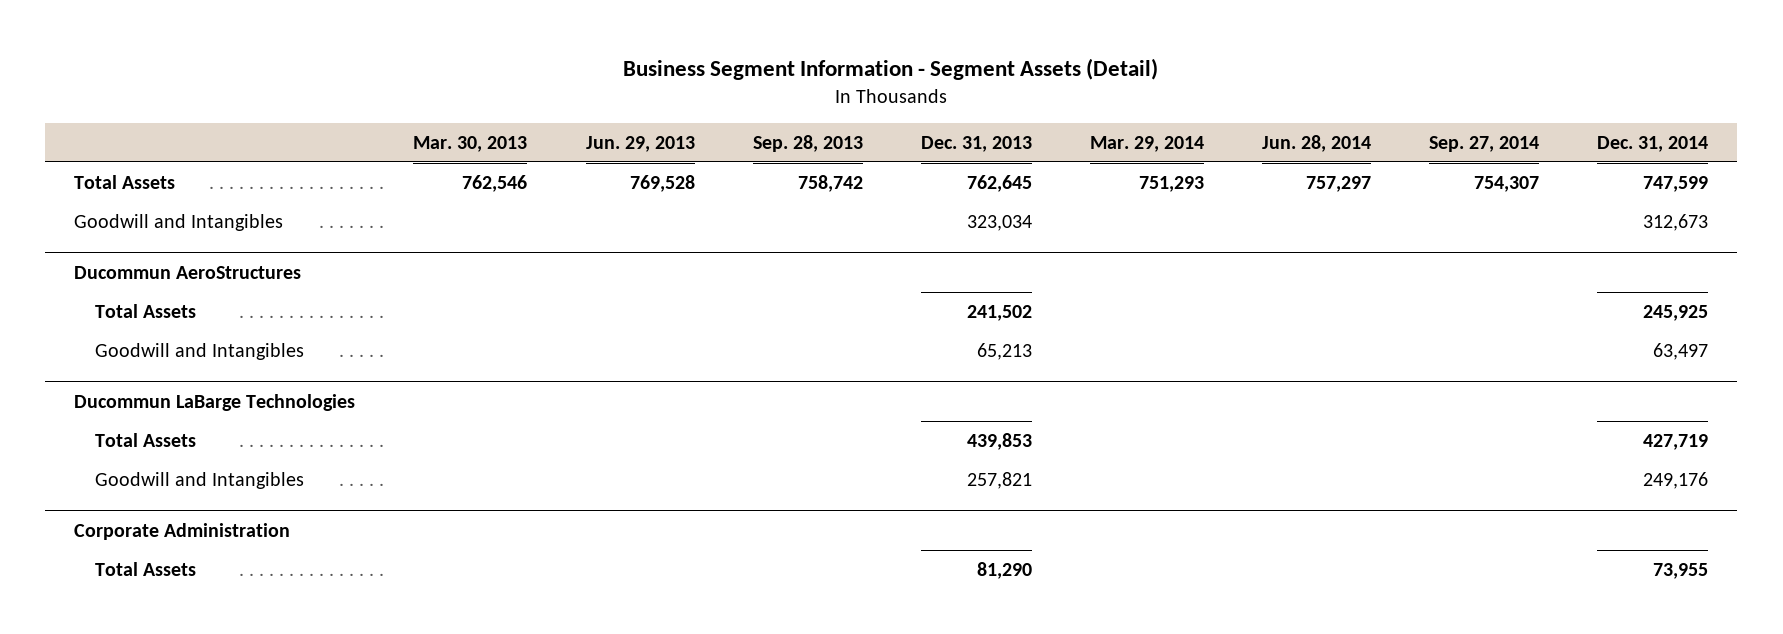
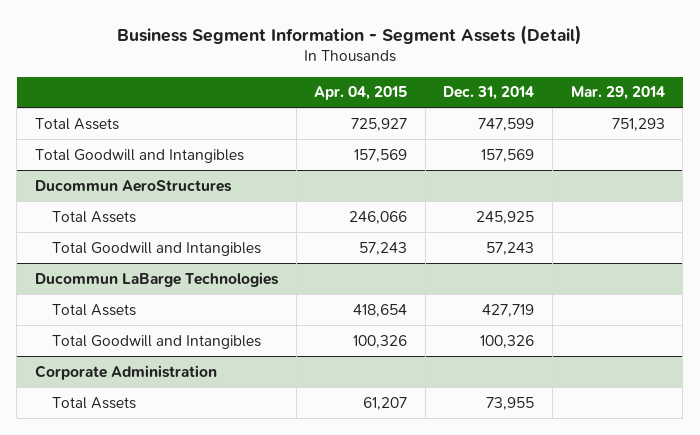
- | Mar. 30, 2013 | Jun. 29, 2013 | Sep. 28, 2013 | Dec. 31, 2013 | Mar. 29, 2014 | Jun. 28, 2014 | Sep. 27, 2014 | Dec. 31, 2014
+ | Apr. 04, 2015 | Dec. 31, 2014 | Mar. 29, 2014
- Goodwill and Intangibles | | | | 323,034 | | | | 312,673
+ Total Goodwill and Intangibles | 157,569 | 157,569 |
@ Ducommun AeroStructures
- Goodwill and Intangibles | | | | 65,213 | | | | 63,497
+ Total Goodwill and Intangibles | 57,243 | 57,243 |
@ Ducommun LaBarge Technologies
- Goodwill and Intangibles | | | | 257,821 | | | | 249,176
+ Total Goodwill and Intangibles | 100,326 | 100,326 |

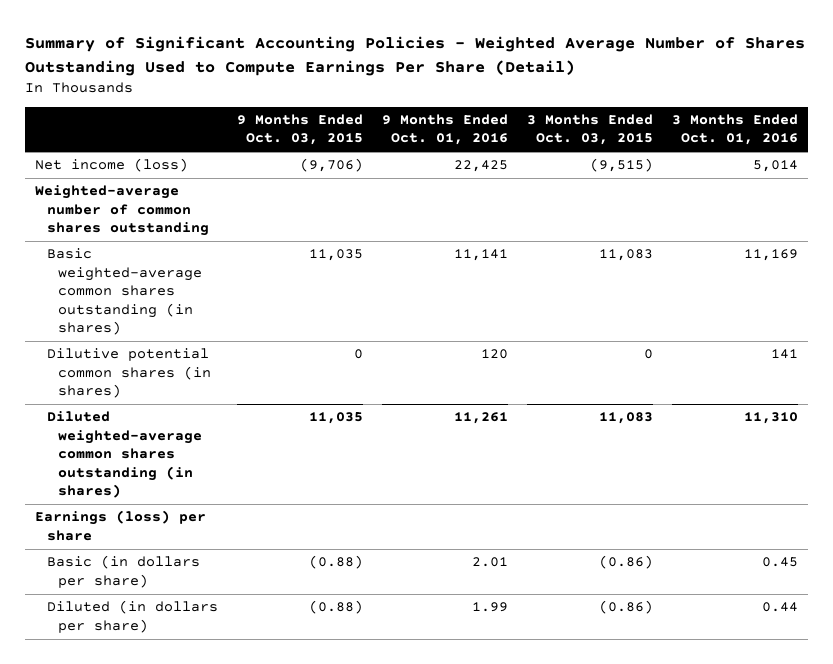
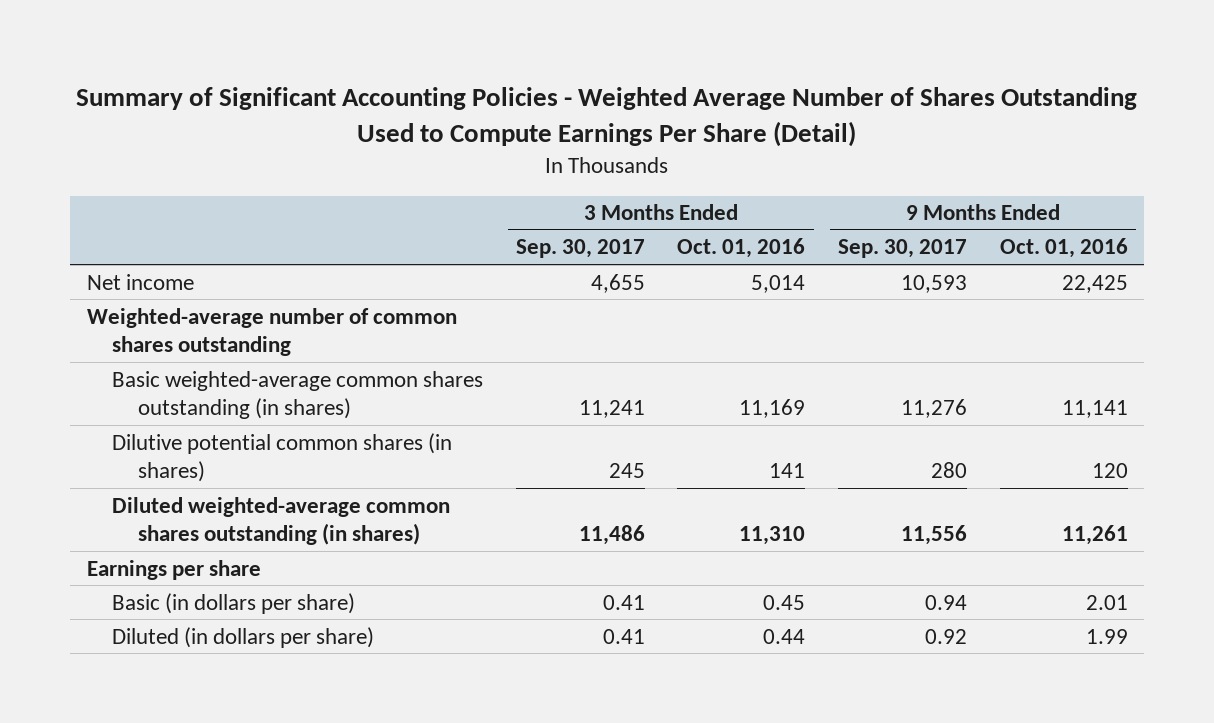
- | 9 Months Ended Oct. 03, 2015 | 9 Months Ended Oct. 01, 2016 | 3 Months Ended Oct. 03, 2015 | 3 Months Ended Oct. 01, 2016
+ | 3 Months Ended Sep. 30, 2017 | 3 Months Ended Oct. 01, 2016 | 9 Months Ended Sep. 30, 2017 | 9 Months Ended Oct. 01, 2016
- Net income (loss) | (9,706) | 22,425 | (9,515) | 5,014
+ Net income | 4,655 | 5,014 | 10,593 | 22,425
- Earnings (loss) per share
+ Earnings per share

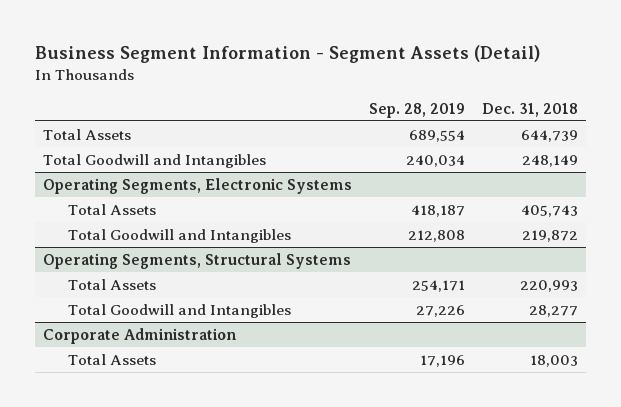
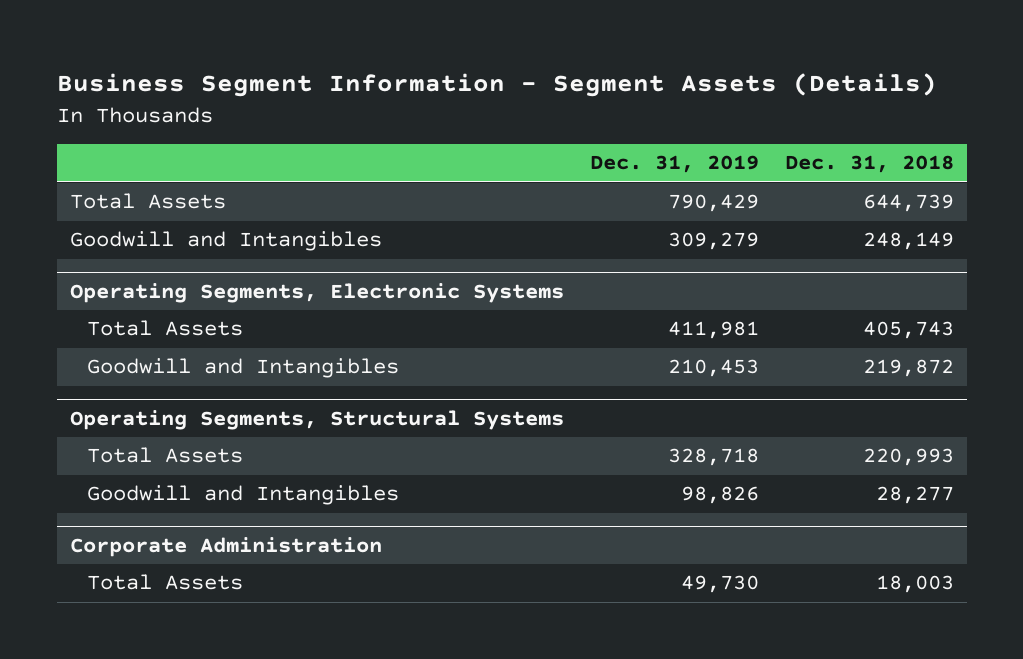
- Business Segment Information - Segment Assets (Detail)
+ Business Segment Information - Segment Assets (Details)
- | Sep. 28, 2019 | Dec. 31, 2018
+ | Dec. 31, 2019 | Dec. 31, 2018
- Total Goodwill and Intangibles | 240,034 | 248,149
+ Goodwill and Intangibles | 309,279 | 248,149
@ Operating Segments, Electronic Systems
- Total Goodwill and Intangibles | 212,808 | 219,872
+ Goodwill and Intangibles | 210,453 | 219,872
@ Operating Segments, Structural Systems
- Total Goodwill and Intangibles | 27,226 | 28,277
+ Goodwill and Intangibles | 98,826 | 28,277

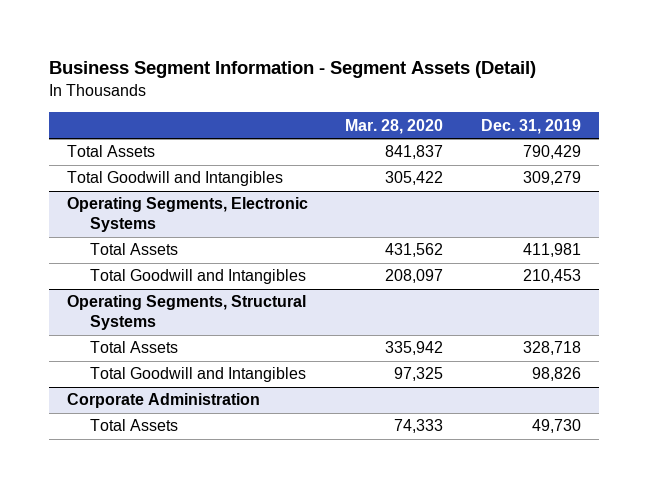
- Business Segment Information - Segment Assets (Details)
+ Business Segment Information - Segment Assets (Detail)
- | Dec. 31, 2019 | Dec. 31, 2018
+ | Mar. 28, 2020 | Dec. 31, 2019
- Goodwill and Intangibles | 309,279 | 248,149
+ Total Goodwill and Intangibles | 305,422 | 309,279
@ Operating Segments, Electronic Systems
- Goodwill and Intangibles | 210,453 | 219,872
+ Total Goodwill and Intangibles | 208,097 | 210,453
@ Operating Segments, Structural Systems
- Goodwill and Intangibles | 98,826 | 28,277
+ Total Goodwill and Intangibles | 97,325 | 98,826

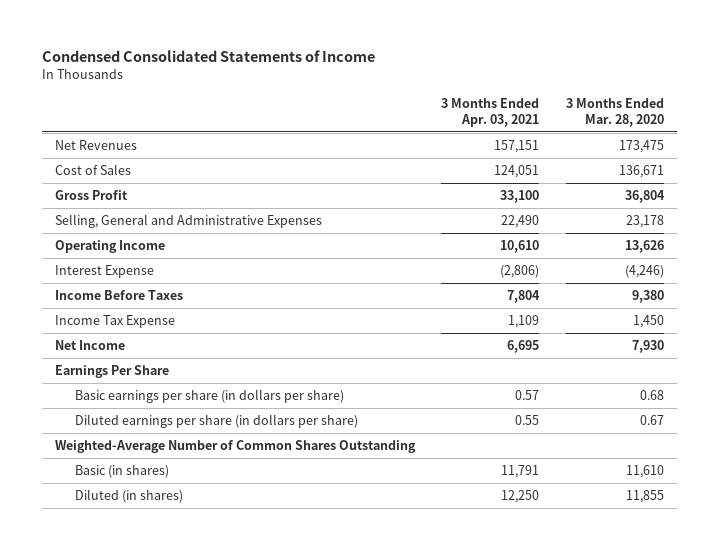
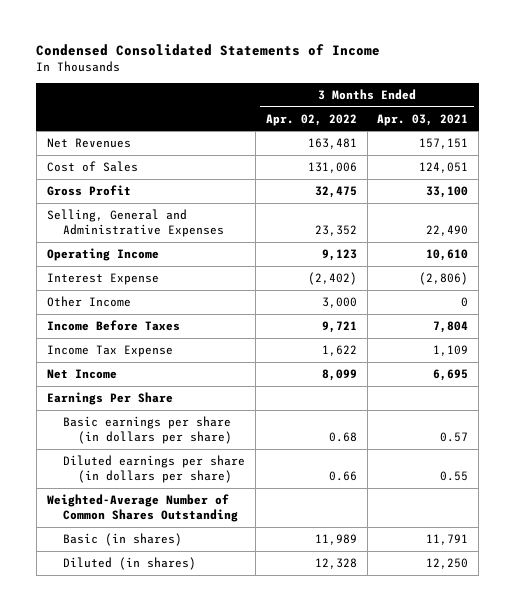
- | 3 Months Ended Apr. 03, 2021 | 3 Months Ended Mar. 28, 2020
+ | 3 Months Ended Apr. 02, 2022 | 3 Months Ended Apr. 03, 2021
+ Other Income | 3,000 | 0

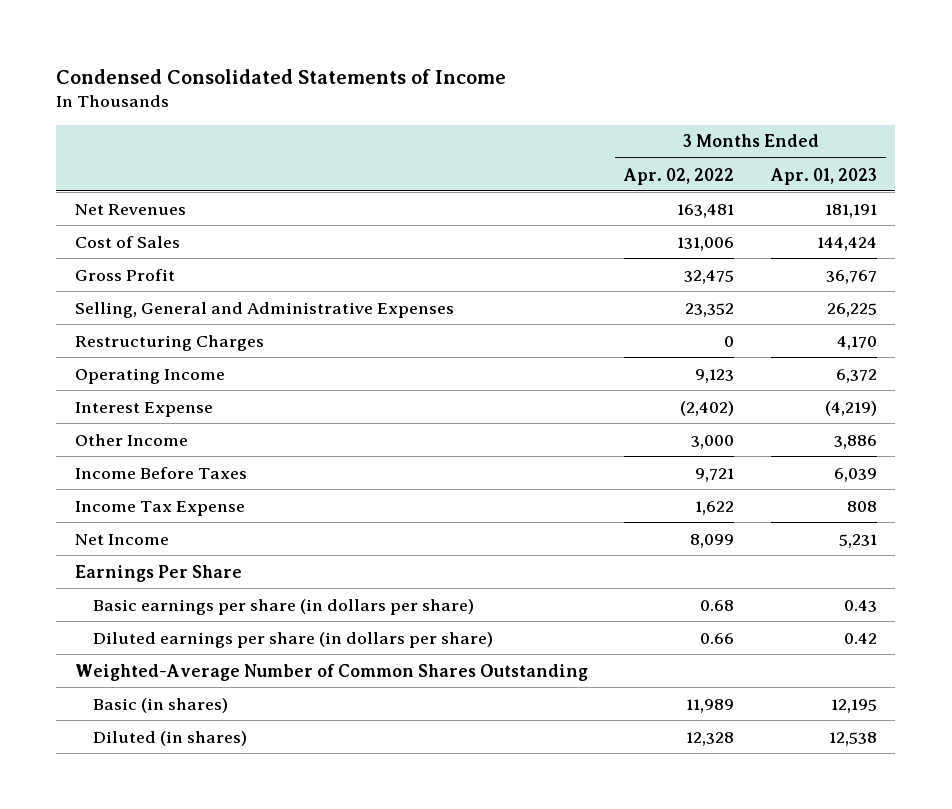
- | 3 Months Ended Apr. 02, 2022 | 3 Months Ended Apr. 03, 2021
+ | 3 Months Ended Apr. 02, 2022 | 3 Months Ended Apr. 01, 2023
+ Restructuring Charges | 0 | 4,170

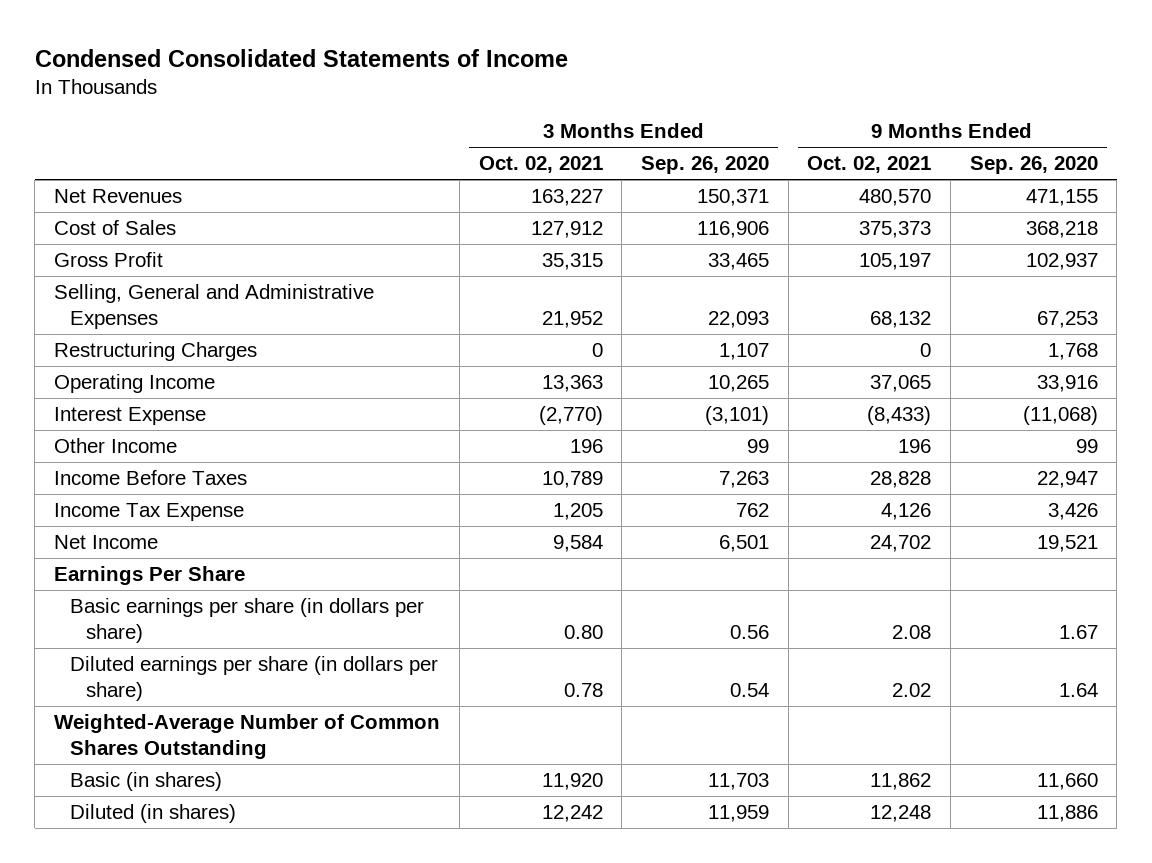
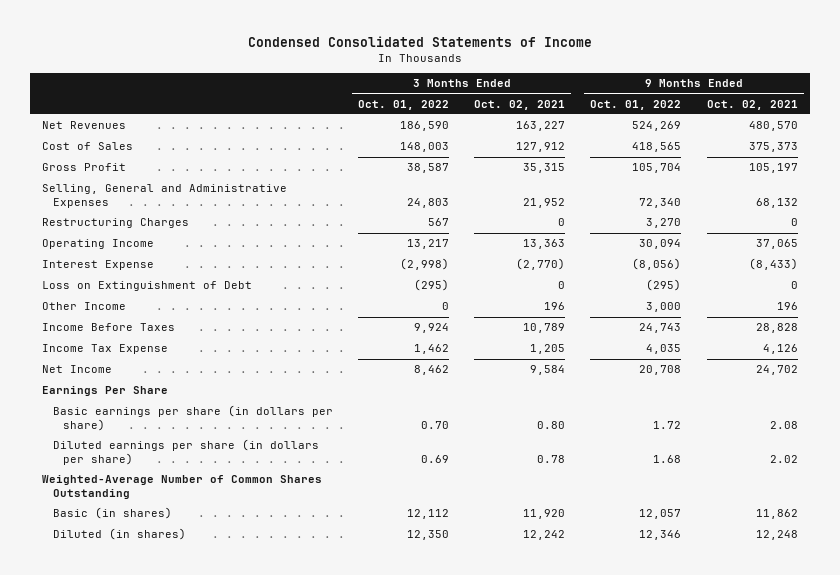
- | 3 Months Ended Oct. 02, 2021 | 3 Months Ended Sep. 26, 2020 | 9 Months Ended Oct. 02, 2021 | 9 Months Ended Sep. 26, 2020
+ | 3 Months Ended Oct. 01, 2022 | 3 Months Ended Oct. 02, 2021 | 9 Months Ended Oct. 01, 2022 | 9 Months Ended Oct. 02, 2021
+ Loss on Extinguishment of Debt | (295) | 0 | (295) | 0

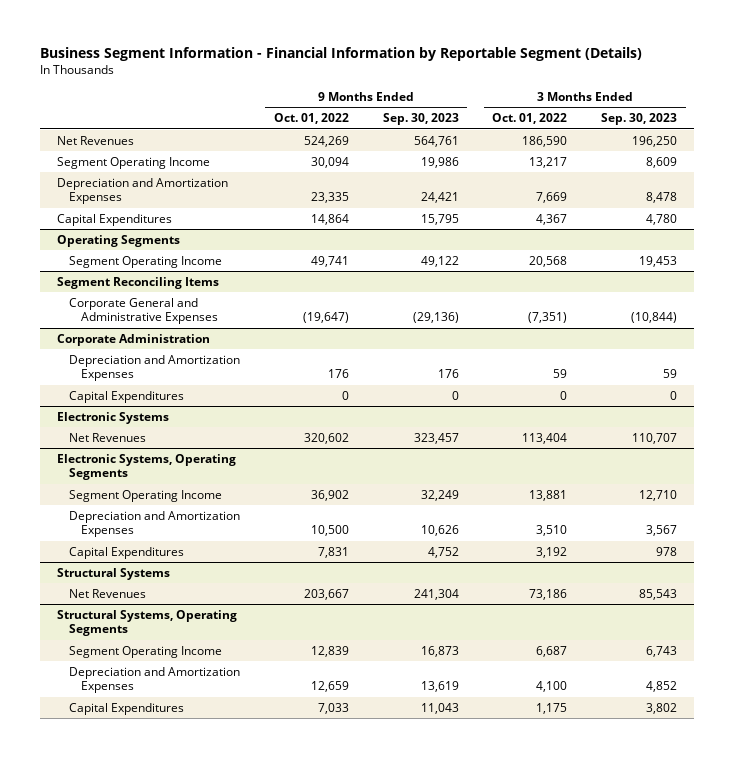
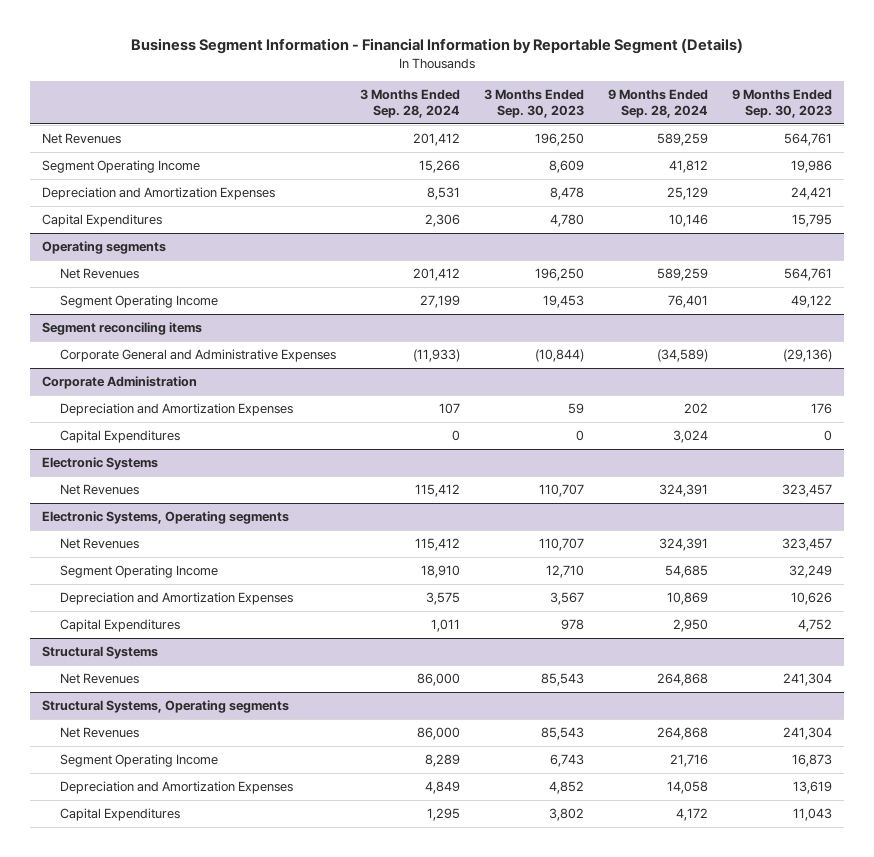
- | 9 Months Ended Oct. 01, 2022 | 9 Months Ended Sep. 30, 2023 | 3 Months Ended Oct. 01, 2022 | 3 Months Ended Sep. 30, 2023
+ | 3 Months Ended Sep. 28, 2024 | 3 Months Ended Sep. 30, 2023 | 9 Months Ended Sep. 28, 2024 | 9 Months Ended Sep. 30, 2023
- Operating Segments
+ Operating segments
+ Net Revenues | 201,412 | 196,250 | 589,259 | 564,761
- Segment Reconciling Items
+ Segment reconciling items
- Electronic Systems, Operating Segments
+ Electronic Systems, Operating segments
+ Net Revenues | 115,412 | 110,707 | 324,391 | 323,457
- Structural Systems, Operating Segments
+ Structural Systems, Operating segments
+ Net Revenues | 86,000 | 85,543 | 264,868 | 241,304

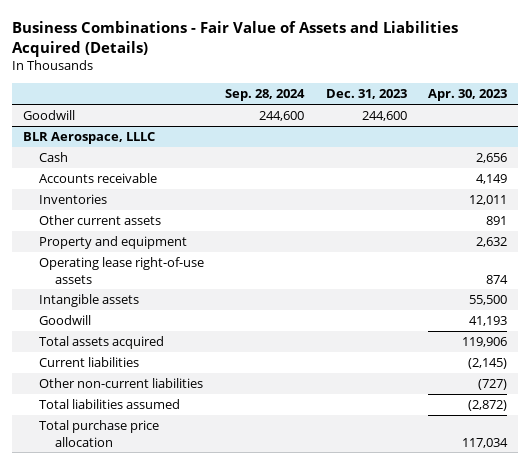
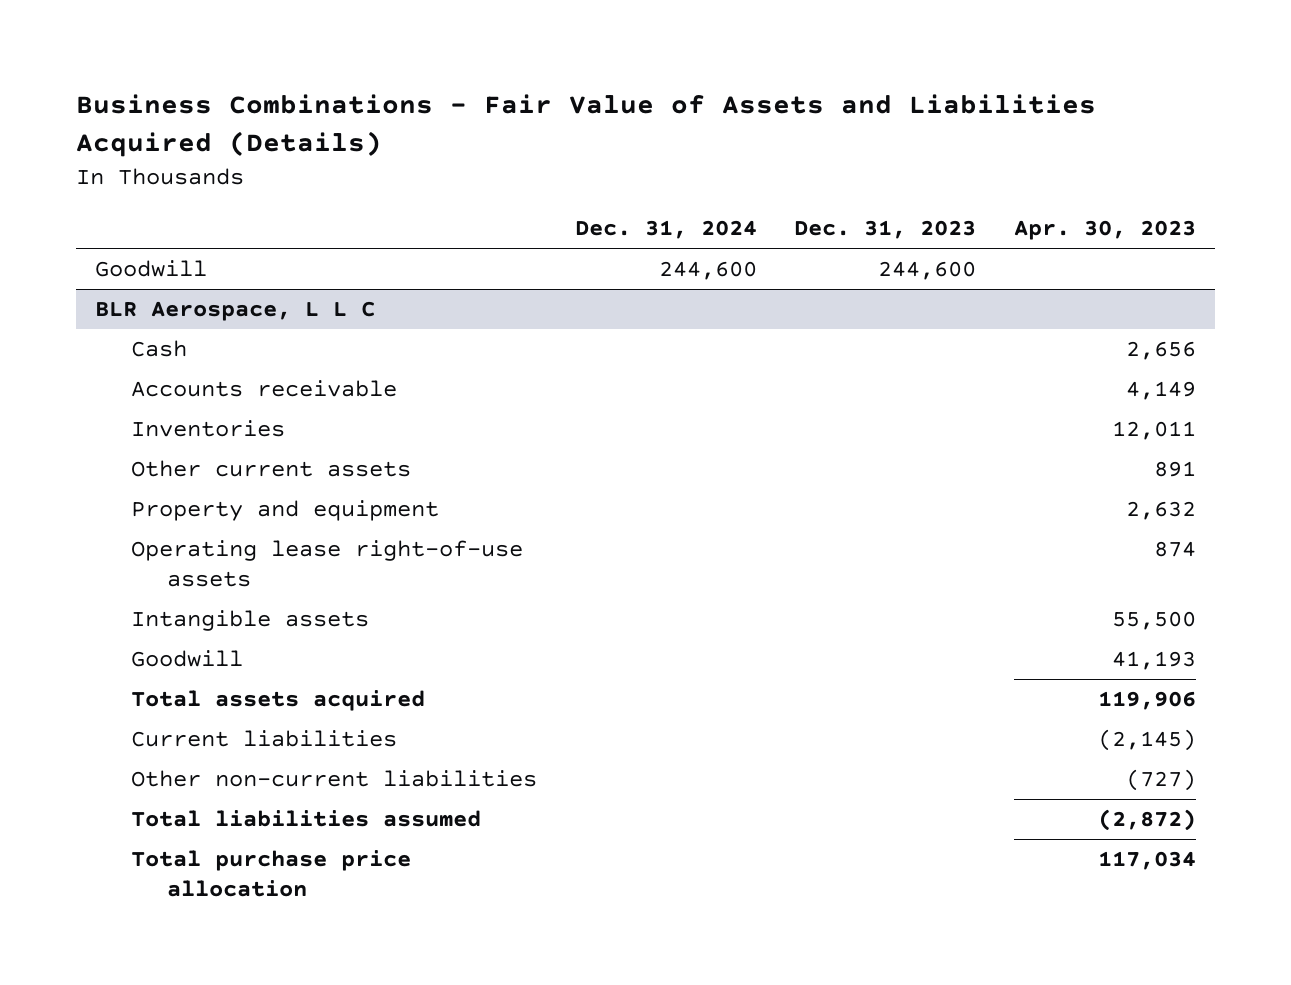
- | Sep. 28, 2024 | Dec. 31, 2023 | Apr. 30, 2023
+ | Dec. 31, 2024 | Dec. 31, 2023 | Apr. 30, 2023
- BLR Aerospace, LLLC
+ BLR Aerospace, L L C

